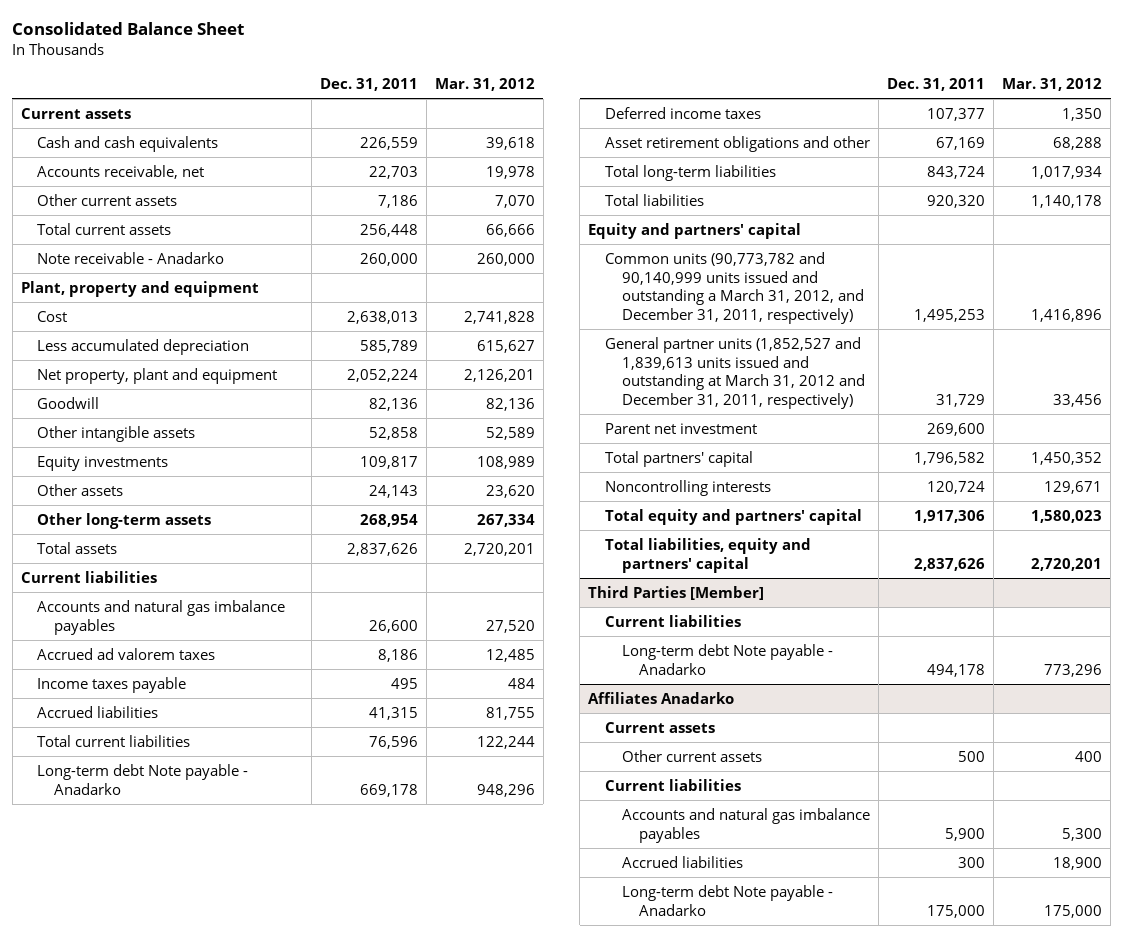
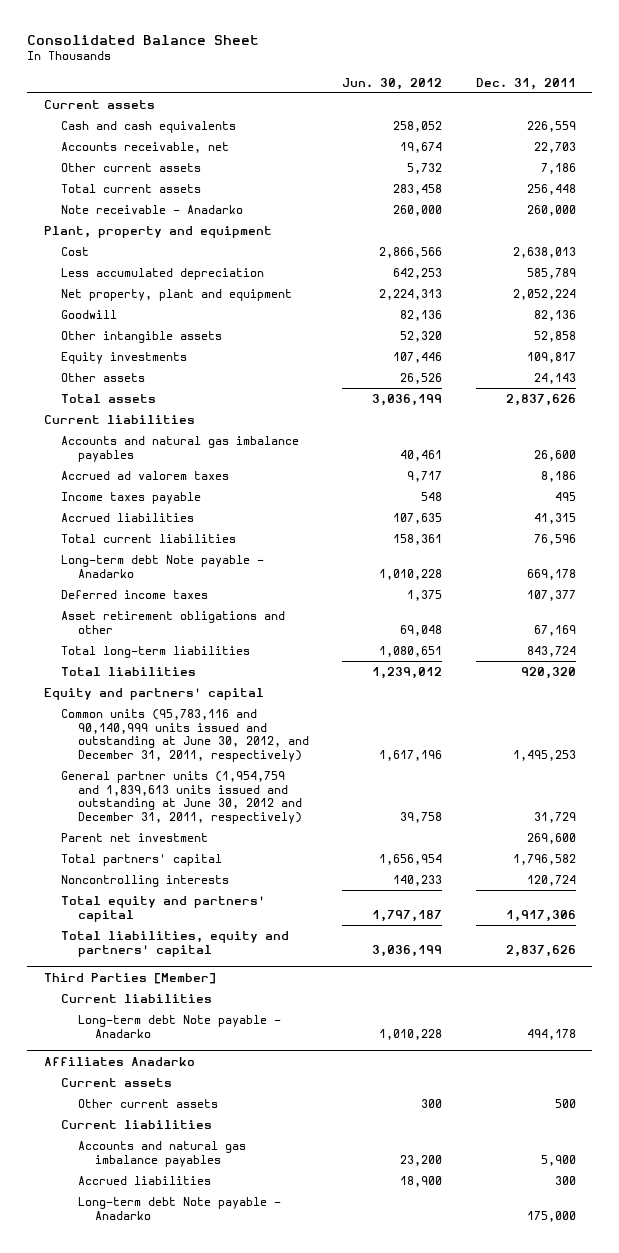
- | Dec. 31, 2011 | Mar. 31, 2012
+ | Jun. 30, 2012 | Dec. 31, 2011
- Other long-term assets | 268,954 | 267,334
- Common units (90,773,782 and 90,140,999 units issued and outstanding a March 31, 2012, and December 31, 2011, respectively) | 1,495,253 | 1,416,896
- General partner units (1,852,527 and 1,839,613 units issued and outstanding at March 31, 2012 and December 31, 2011, respectively) | 31,729 | 33,456
+ Common units (95,783,116 and 90,140,999 units issued and outstanding at June 30, 2012, and December 31, 2011, respectively) | 1,617,196 | 1,495,253
+ General partner units (1,954,759 and 1,839,613 units issued and outstanding at June 30, 2012 and December 31, 2011, respectively) | 39,758 | 31,729

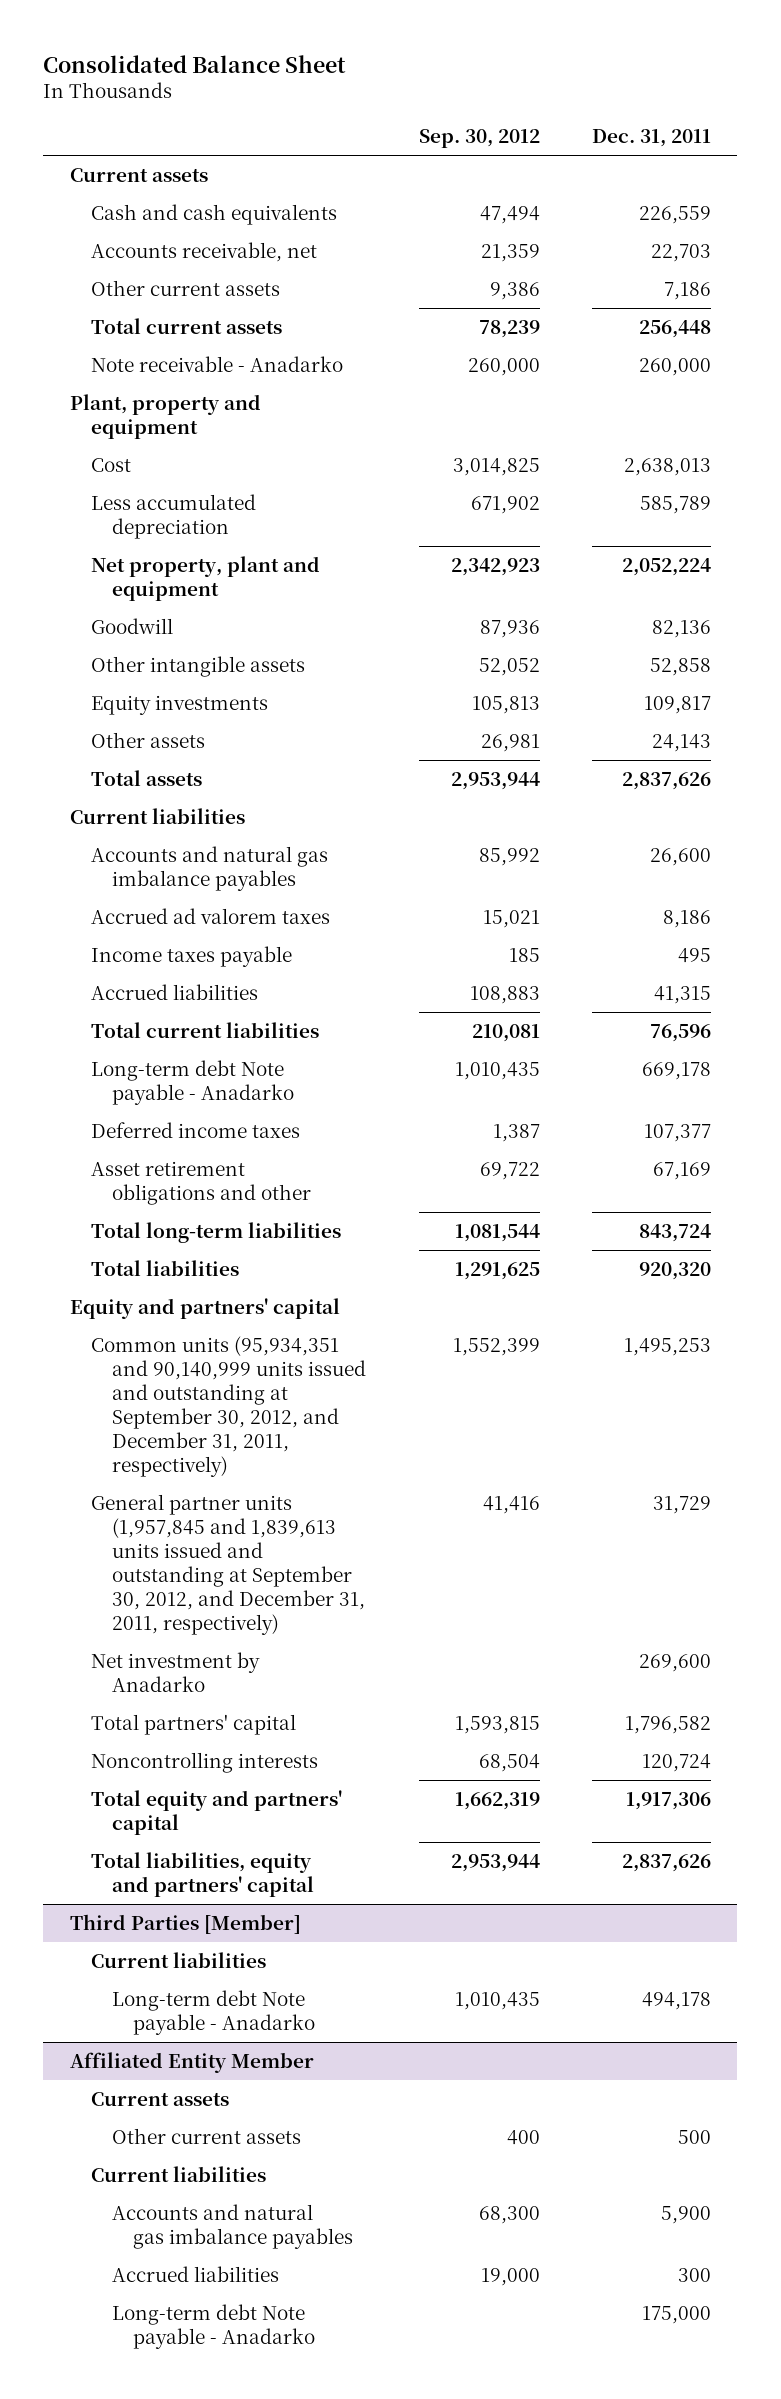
- | Jun. 30, 2012 | Dec. 31, 2011
+ | Sep. 30, 2012 | Dec. 31, 2011
- Common units (95,783,116 and 90,140,999 units issued and outstanding at June 30, 2012, and December 31, 2011, respectively) | 1,617,196 | 1,495,253
- General partner units (1,954,759 and 1,839,613 units issued and outstanding at June 30, 2012 and December 31, 2011, respectively) | 39,758 | 31,729
- Parent net investment | | 269,600
+ Common units (95,934,351 and 90,140,999 units issued and outstanding at September 30, 2012, and December 31, 2011, respectively) | 1,552,399 | 1,495,253
+ General partner units (1,957,845 and 1,839,613 units issued and outstanding at September 30, 2012, and December 31, 2011, respectively) | 41,416 | 31,729
+ Net investment by Anadarko | | 269,600
- Affiliates Anadarko
+ Affiliated Entity Member

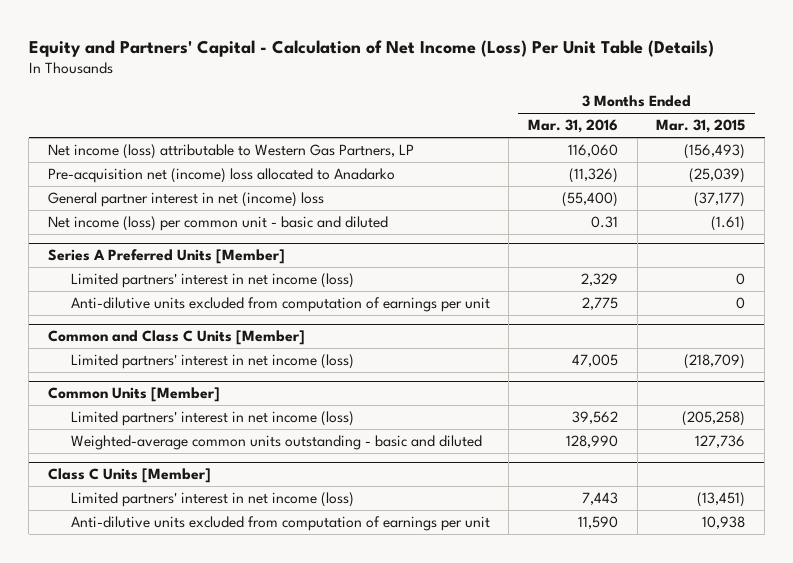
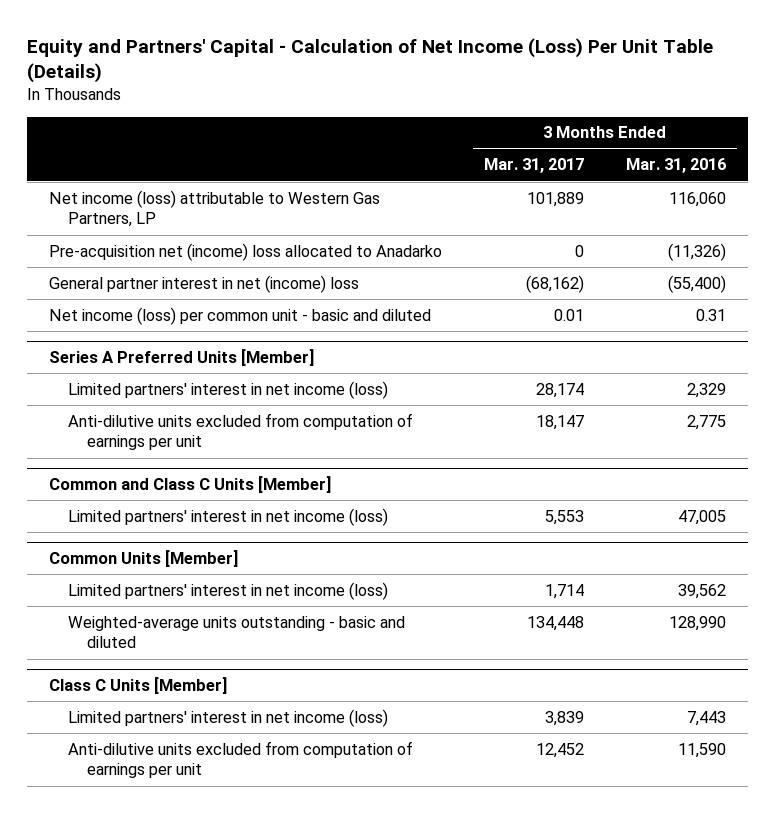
- | 3 Months Ended Mar. 31, 2016 | 3 Months Ended Mar. 31, 2015
+ | 3 Months Ended Mar. 31, 2017 | 3 Months Ended Mar. 31, 2016
@ Common Units [Member]
- Weighted-average common units outstanding - basic and diluted | 128,990 | 127,736
+ Weighted-average units outstanding - basic and diluted | 134,448 | 128,990

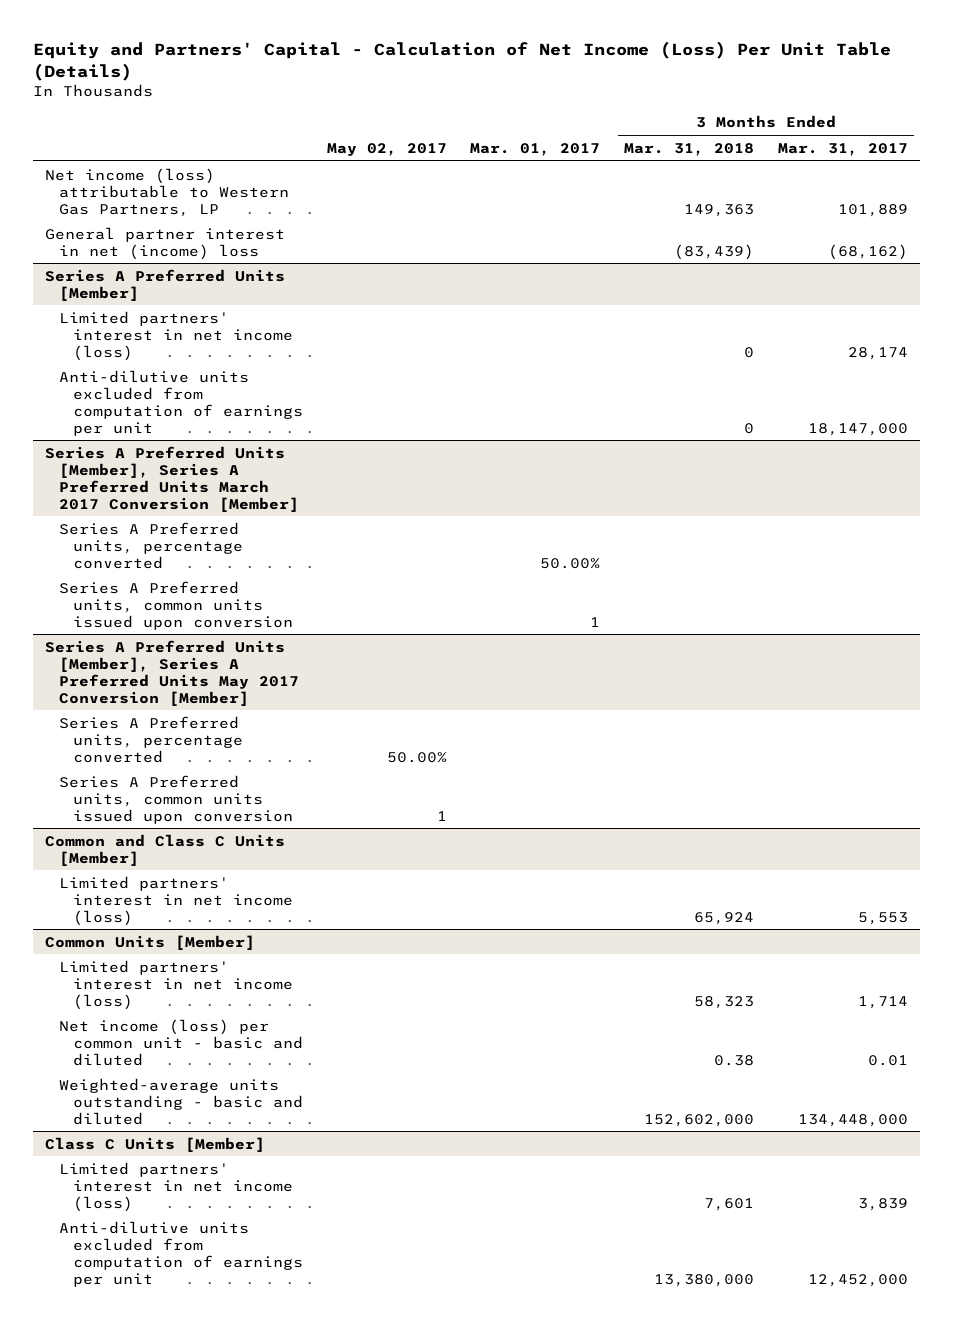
- | 3 Months Ended Mar. 31, 2017 | 3 Months Ended Mar. 31, 2016
+ | May 02, 2017 | Mar. 01, 2017 | 3 Months Ended Mar. 31, 2018 | 3 Months Ended Mar. 31, 2017
- Pre-acquisition net (income) loss allocated to Anadarko | 0 | (11,326)
- Net income (loss) per common unit - basic and diluted | 0.01 | 0.31
@ Series A Preferred Units [Member]
- Anti-dilutive units excluded from computation of earnings per unit | 18,147 | 2,775
+ Anti-dilutive units excluded from computation of earnings per unit | | | 0 | 18,147,000
+ Series A Preferred Units [Member], Series A Preferred Units March 2017 Conversion [Member]
+ Series A Preferred units, percentage converted | | 50.00% | |
+ Series A Preferred units, common units issued upon conversion | | 1 | |
+ Series A Preferred Units [Member], Series A Preferred Units May 2017 Conversion [Member]
+ Series A Preferred units, percentage converted | 50.00% | | |
+ Series A Preferred units, common units issued upon conversion | 1 | | |
@ Common Units [Member]
- Weighted-average units outstanding - basic and diluted | 134,448 | 128,990
+ Net income (loss) per common unit - basic and diluted | | | 0.38 | 0.01
+ Weighted-average units outstanding - basic and diluted | | | 152,602,000 | 134,448,000
@ Class C Units [Member]
- Anti-dilutive units excluded from computation of earnings per unit | 12,452 | 11,590
+ Anti-dilutive units excluded from computation of earnings per unit | | | 13,380,000 | 12,452,000

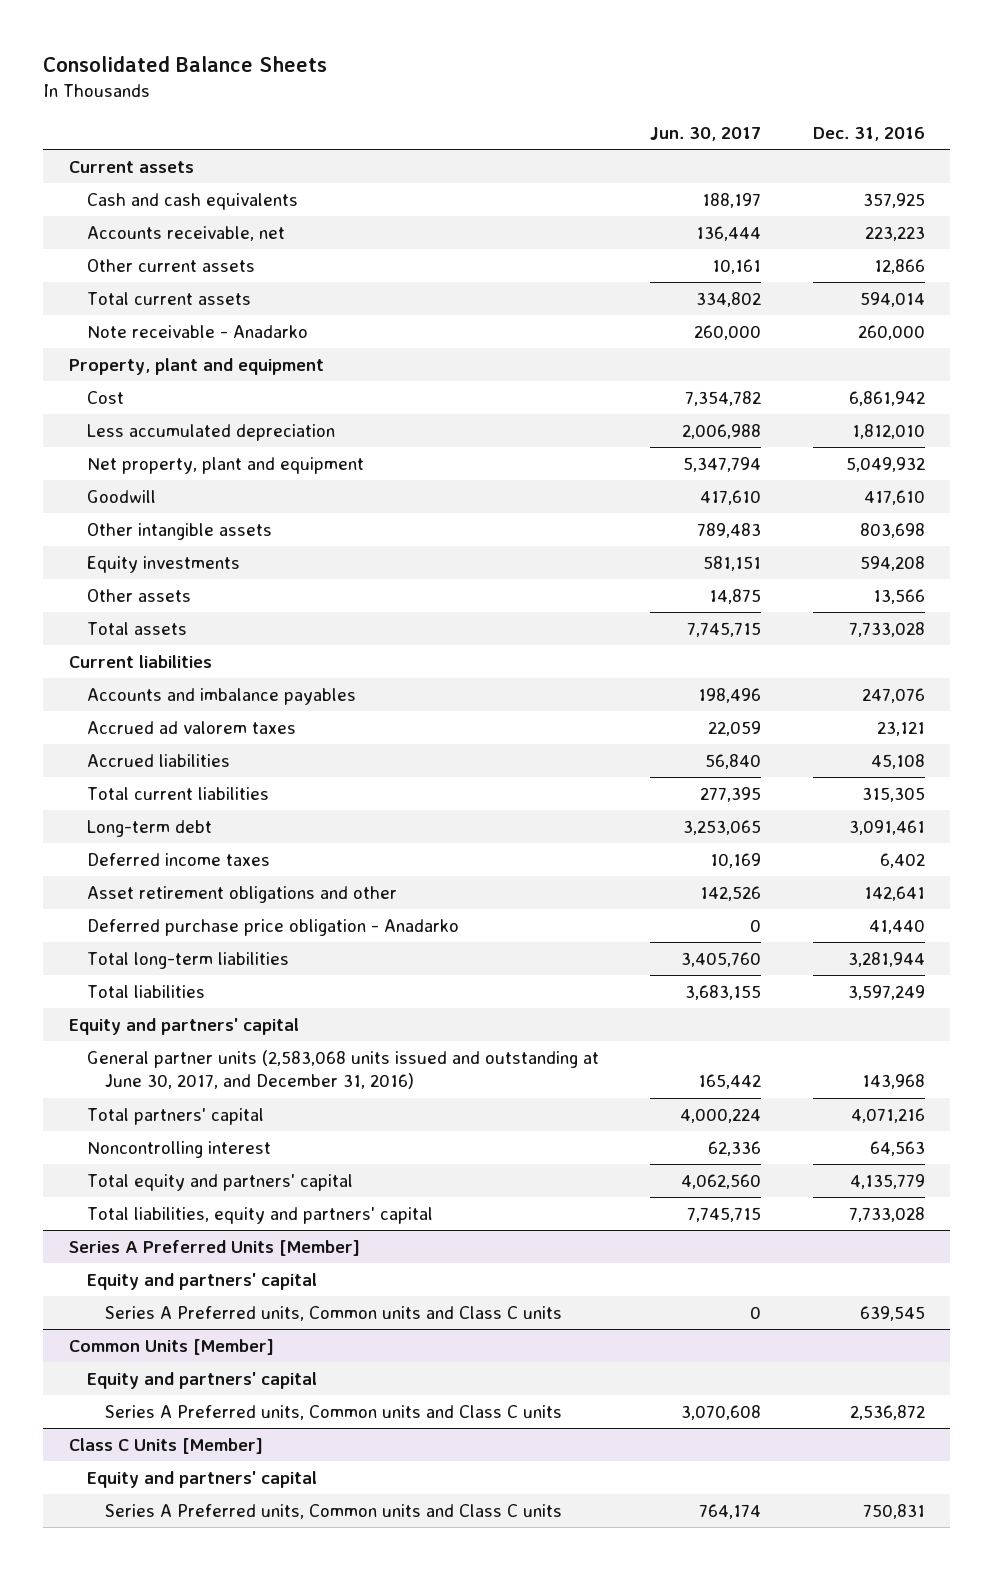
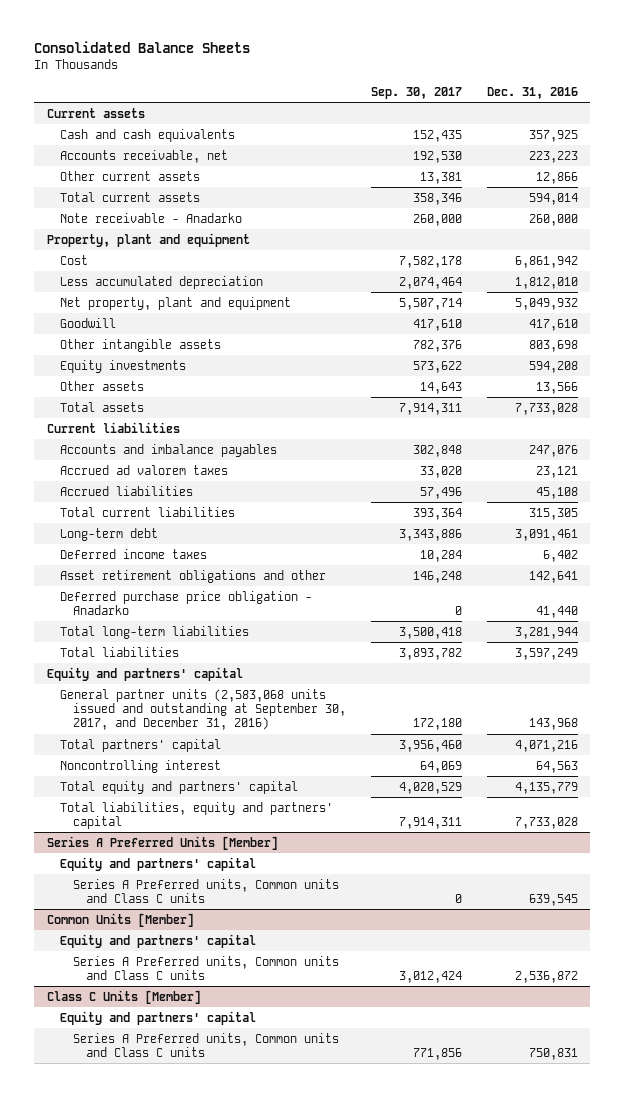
- | Jun. 30, 2017 | Dec. 31, 2016
+ | Sep. 30, 2017 | Dec. 31, 2016
- General partner units (2,583,068 units issued and outstanding at June 30, 2017, and December 31, 2016) | 165,442 | 143,968
+ General partner units (2,583,068 units issued and outstanding at September 30, 2017, and December 31, 2016) | 172,180 | 143,968

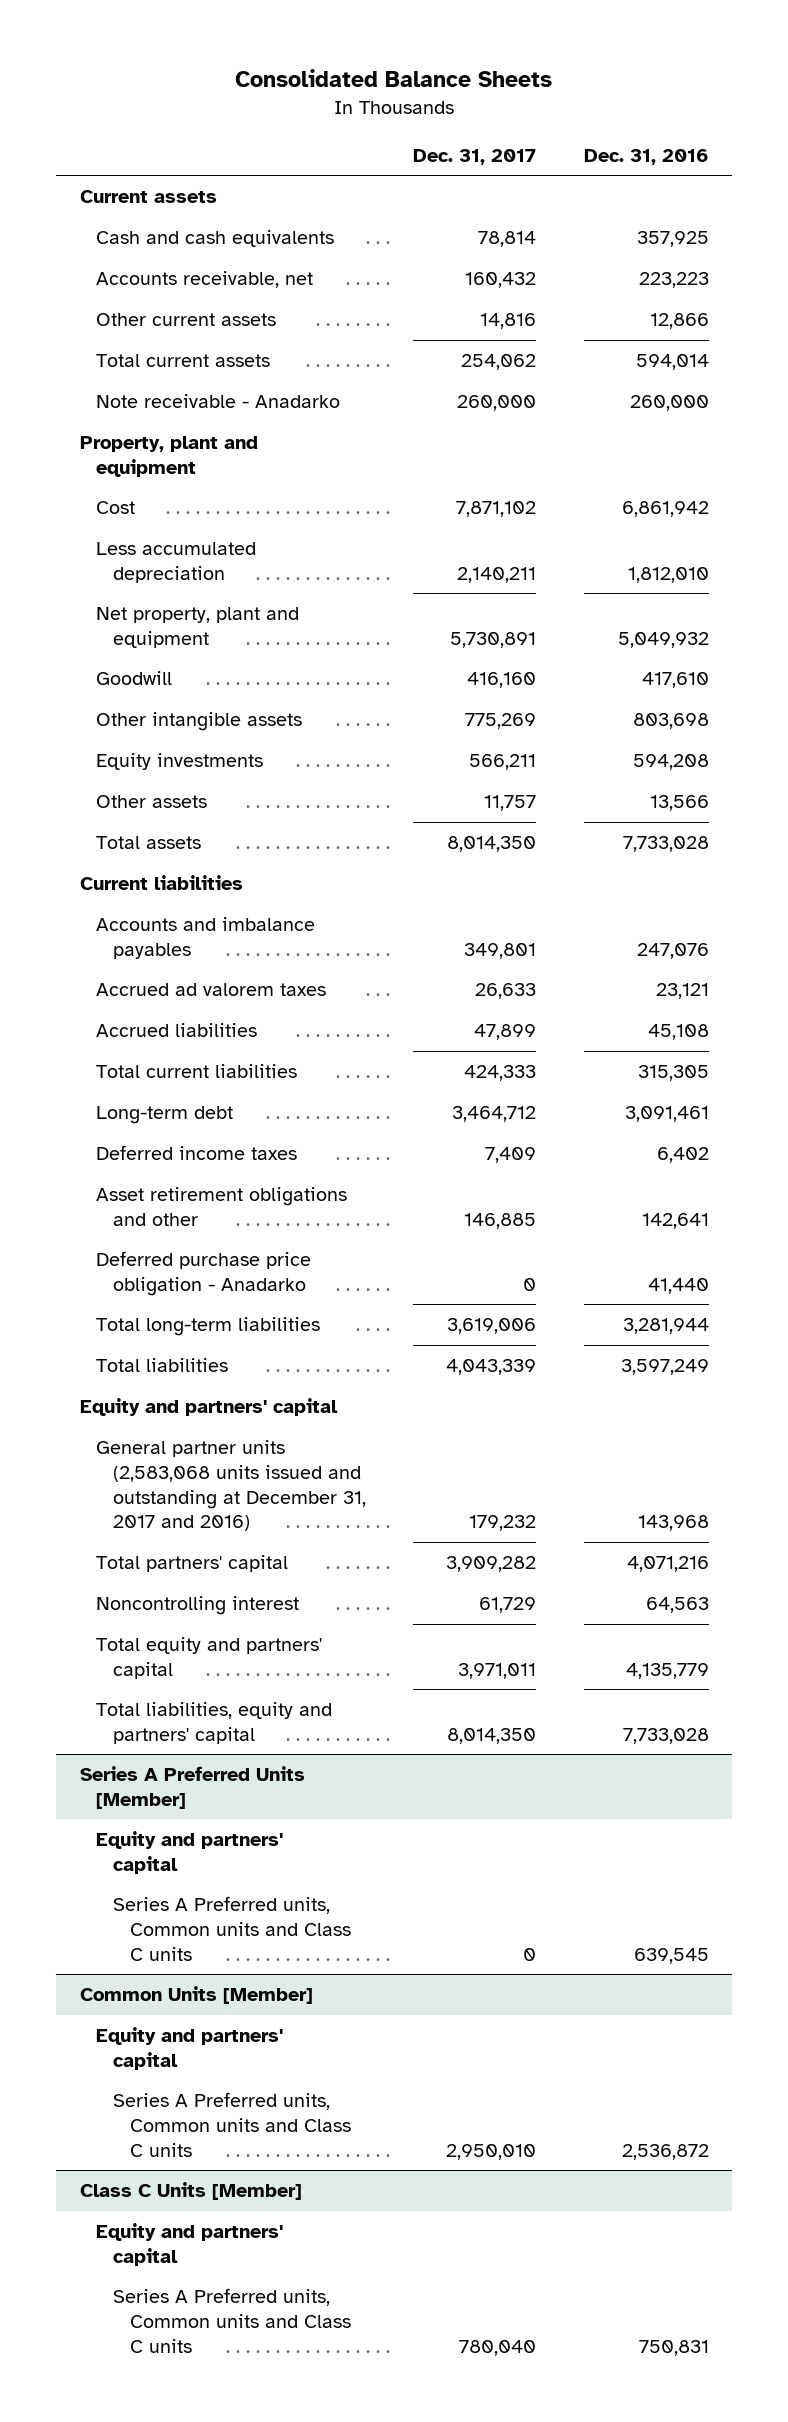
- | Sep. 30, 2017 | Dec. 31, 2016
+ | Dec. 31, 2017 | Dec. 31, 2016
- General partner units (2,583,068 units issued and outstanding at September 30, 2017, and December 31, 2016) | 172,180 | 143,968
+ General partner units (2,583,068 units issued and outstanding at December 31, 2017 and 2016) | 179,232 | 143,968

